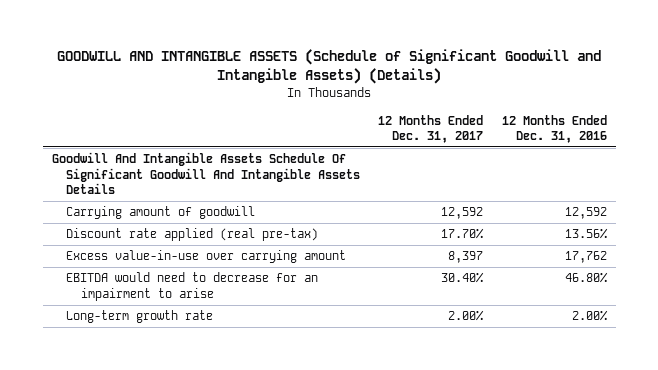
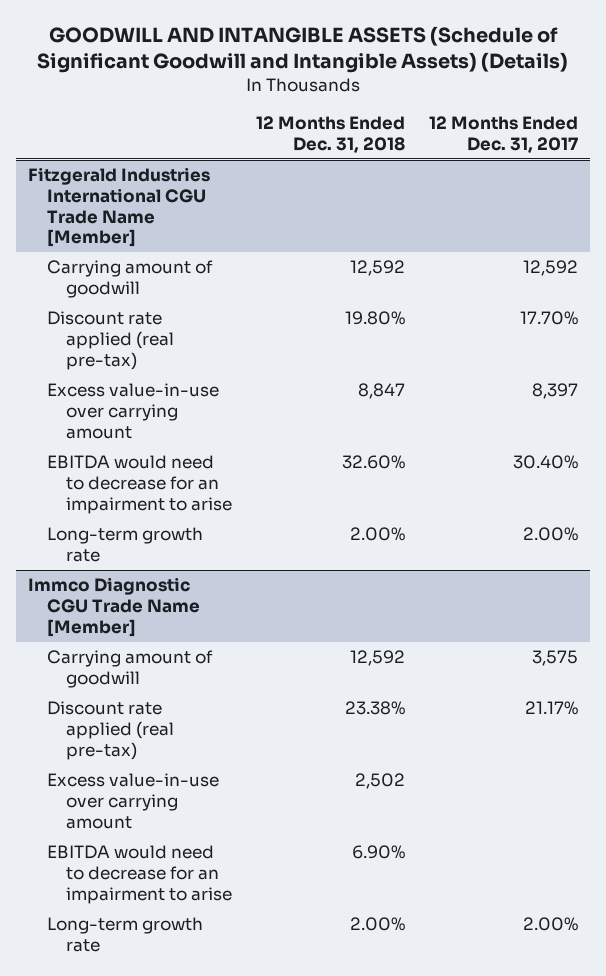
- | 12 Months Ended Dec. 31, 2017 | 12 Months Ended Dec. 31, 2016
+ | 12 Months Ended Dec. 31, 2018 | 12 Months Ended Dec. 31, 2017
- Goodwill And Intangible Assets Schedule Of Significant Goodwill And Intangible Assets Details
+ Fitzgerald Industries International CGU Trade Name [Member]
+ Immco Diagnostic CGU Trade Name [Member]
+ Carrying amount of goodwill | 12,592 | 3,575
+ Discount rate applied (real pre-tax) | 23.38% | 21.17%
+ Excess value-in-use over carrying amount | 2,502 |
+ EBITDA would need to decrease for an impairment to arise | 6.90% |
+ Long-term growth rate | 2.00% | 2.00%

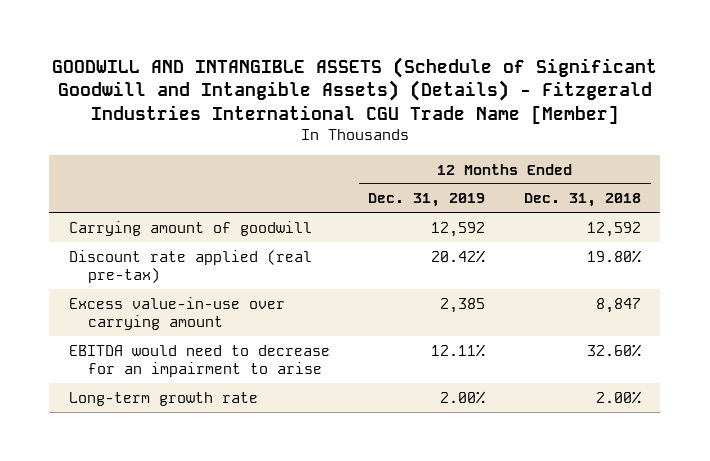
- GOODWILL AND INTANGIBLE ASSETS (Schedule of Significant Goodwill and Intangible Assets) (Details)
+ GOODWILL AND INTANGIBLE ASSETS (Schedule of Significant Goodwill and Intangible Assets) (Details) - Fitzgerald Industries International CGU Trade Name [Member]
- | 12 Months Ended Dec. 31, 2018 | 12 Months Ended Dec. 31, 2017
+ | 12 Months Ended Dec. 31, 2019 | 12 Months Ended Dec. 31, 2018
- Fitzgerald Industries International CGU Trade Name [Member]
- Immco Diagnostic CGU Trade Name [Member]
- Carrying amount of goodwill | 12,592 | 3,575
- Discount rate applied (real pre-tax) | 23.38% | 21.17%
- Excess value-in-use over carrying amount | 2,502 |
- EBITDA would need to decrease for an impairment to arise | 6.90% |
- Long-term growth rate | 2.00% | 2.00%

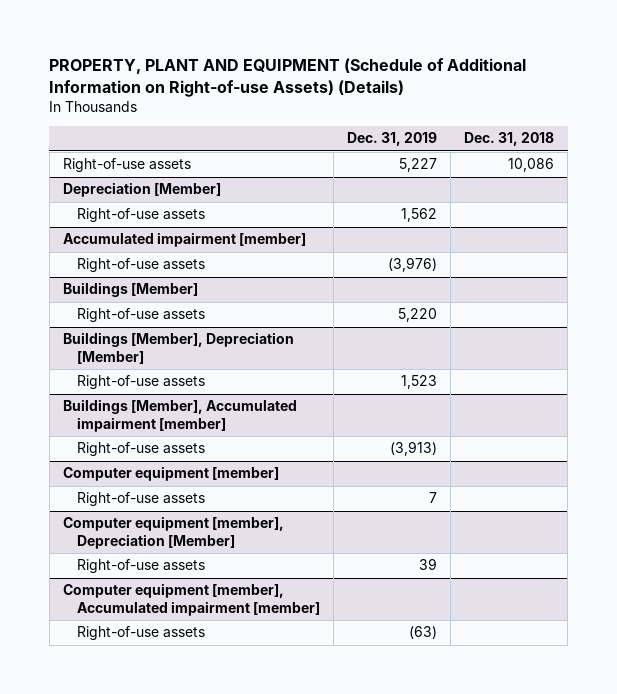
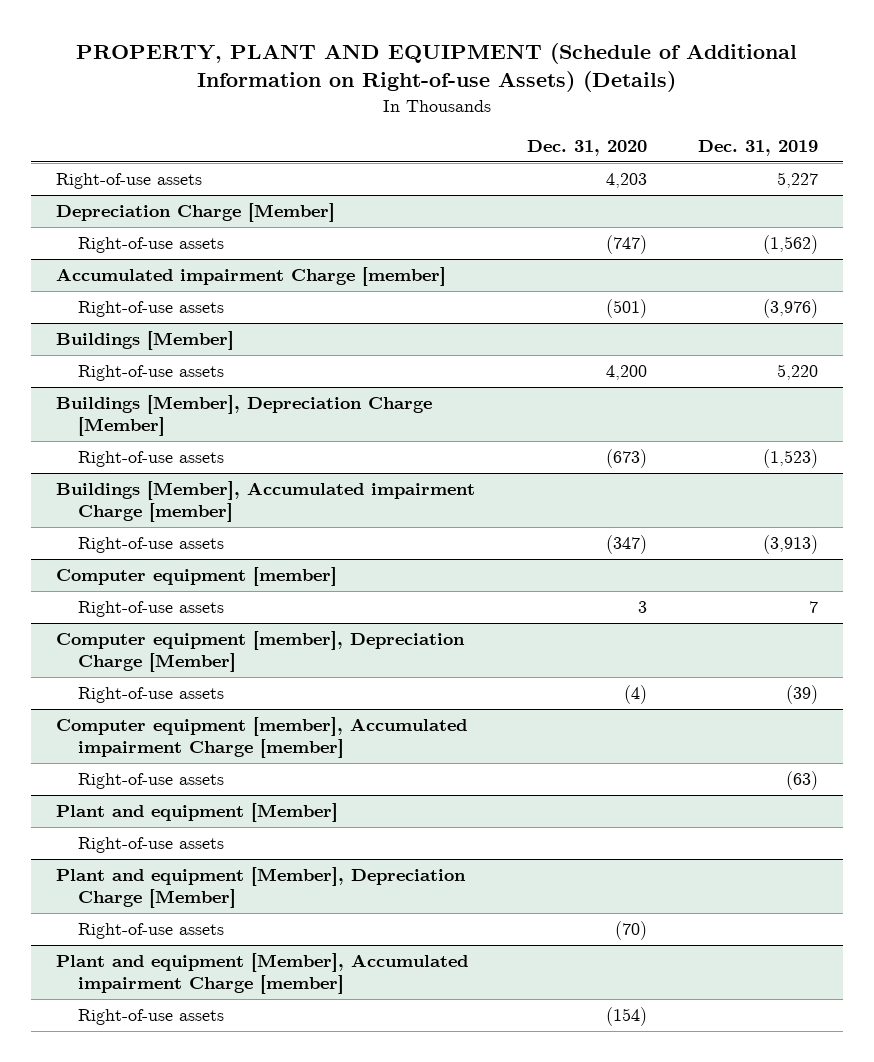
- | Dec. 31, 2019 | Dec. 31, 2018
+ | Dec. 31, 2020 | Dec. 31, 2019
- Depreciation [Member]
- Right-of-use assets | 1,562 |
- Accumulated impairment [member]
+ Depreciation Charge [Member]
+ Right-of-use assets | (747) | (1,562)
+ Accumulated impairment Charge [member]
- Buildings [Member], Depreciation [Member]
- Right-of-use assets | 1,523 |
- Buildings [Member], Accumulated impairment [member]
+ Buildings [Member], Depreciation Charge [Member]
+ Right-of-use assets | (673) | (1,523)
+ Buildings [Member], Accumulated impairment Charge [member]
- Computer equipment [member], Depreciation [Member]
- Right-of-use assets | 39 |
- Computer equipment [member], Accumulated impairment [member]
+ Computer equipment [member], Depreciation Charge [Member]
+ Right-of-use assets | (4) | (39)
+ Computer equipment [member], Accumulated impairment Charge [member]
+ Plant and equipment [Member]
+ Right-of-use assets
+ Plant and equipment [Member], Depreciation Charge [Member]
+ Right-of-use assets | (70) |
+ Plant and equipment [Member], Accumulated impairment Charge [member]
+ Right-of-use assets | (154) |

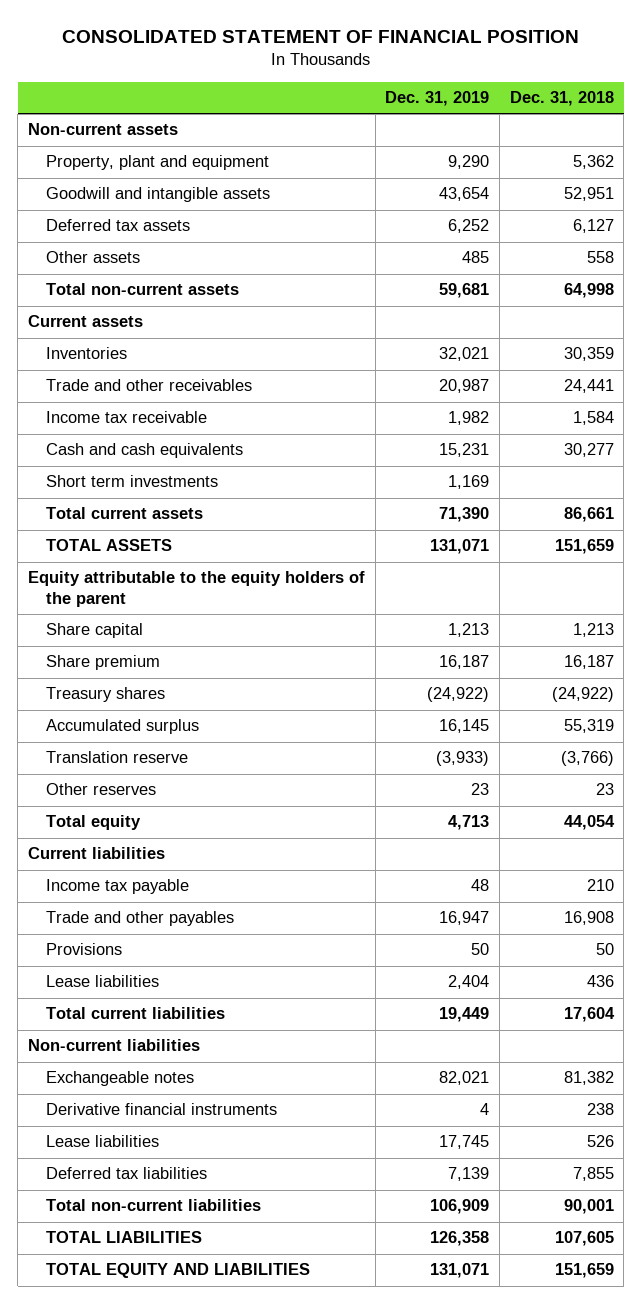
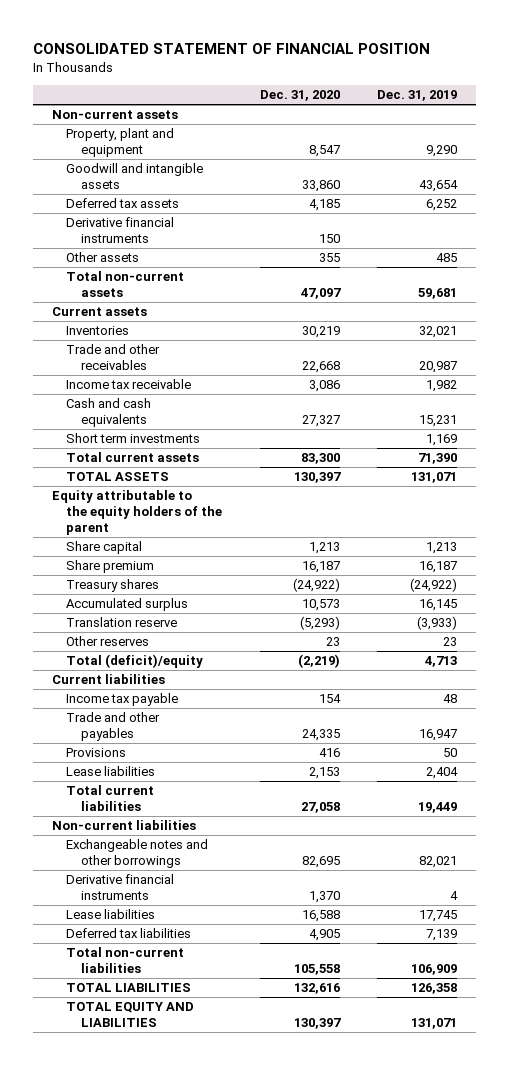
- | Dec. 31, 2019 | Dec. 31, 2018
+ | Dec. 31, 2020 | Dec. 31, 2019
+ Derivative financial instruments | 150 |
- Total equity | 4,713 | 44,054
+ Total (deficit)/equity | (2,219) | 4,713
- Exchangeable notes | 82,021 | 81,382
+ Exchangeable notes and other borrowings | 82,695 | 82,021

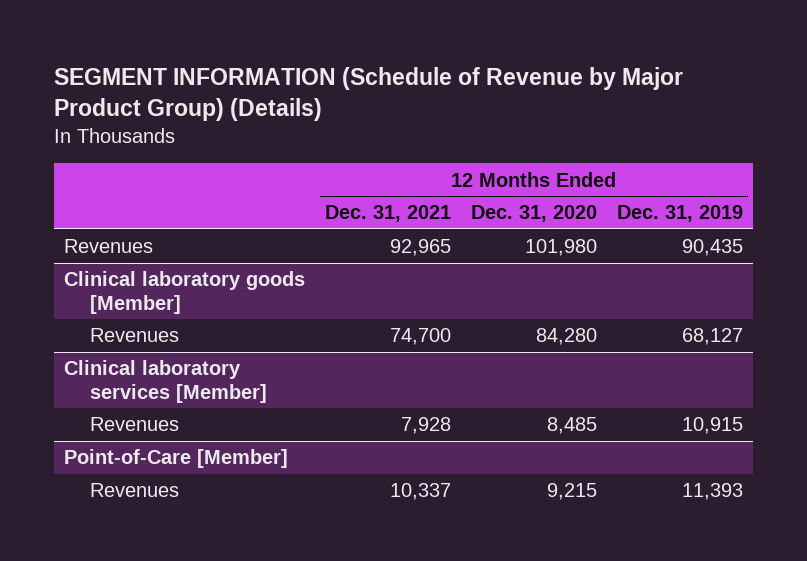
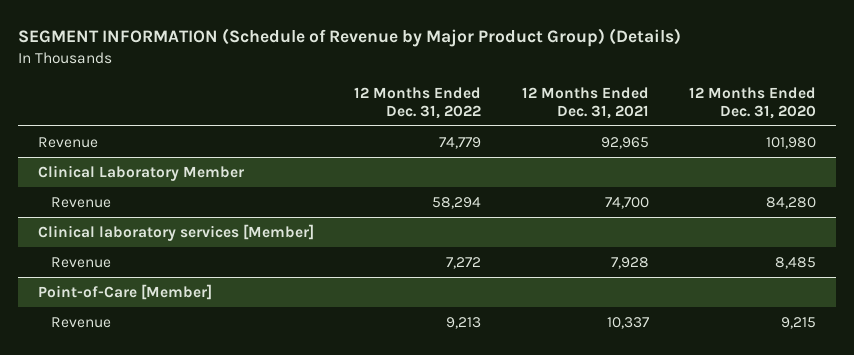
- | 12 Months Ended Dec. 31, 2021 | 12 Months Ended Dec. 31, 2020 | 12 Months Ended Dec. 31, 2019
+ | 12 Months Ended Dec. 31, 2022 | 12 Months Ended Dec. 31, 2021 | 12 Months Ended Dec. 31, 2020
- Revenues | 92,965 | 101,980 | 90,435
- Clinical laboratory goods [Member]
- Revenues | 74,700 | 84,280 | 68,127
+ Revenue | 74,779 | 92,965 | 101,980
+ Clinical Laboratory Member
+ Revenue | 58,294 | 74,700 | 84,280
@ Clinical laboratory services [Member]
- Revenues | 7,928 | 8,485 | 10,915
+ Revenue | 7,272 | 7,928 | 8,485
@ Point-of-Care [Member]
- Revenues | 10,337 | 9,215 | 11,393
+ Revenue | 9,213 | 10,337 | 9,215

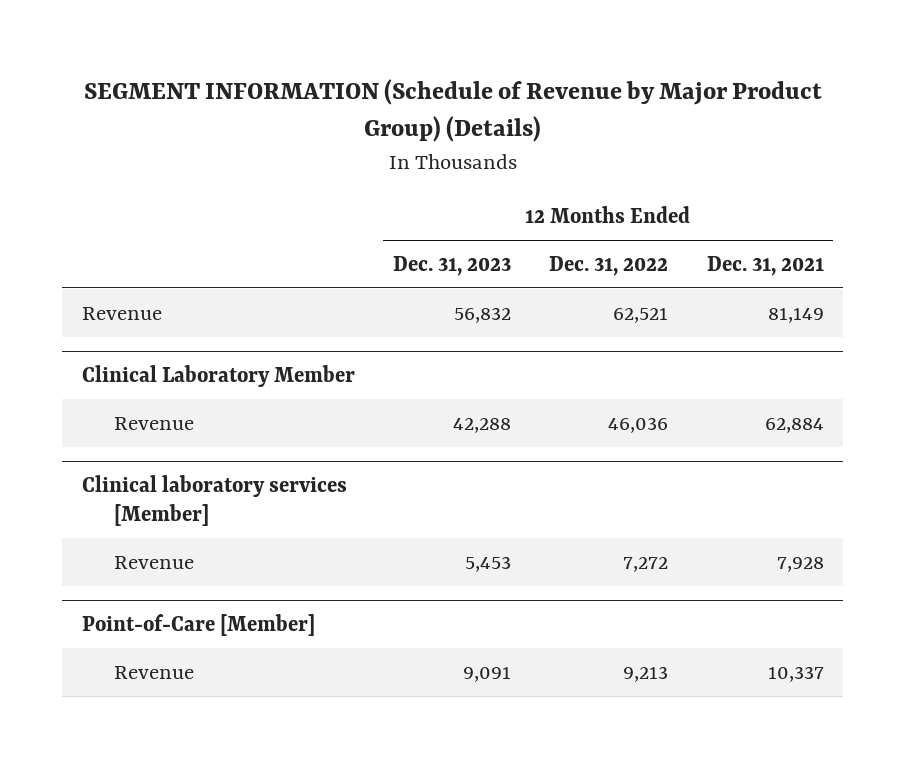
- | 12 Months Ended Dec. 31, 2022 | 12 Months Ended Dec. 31, 2021 | 12 Months Ended Dec. 31, 2020
+ | 12 Months Ended Dec. 31, 2023 | 12 Months Ended Dec. 31, 2022 | 12 Months Ended Dec. 31, 2021
- Revenue | 74,779 | 92,965 | 101,980
+ Revenue | 56,832 | 62,521 | 81,149
@ Clinical Laboratory Member
- Revenue | 58,294 | 74,700 | 84,280
+ Revenue | 42,288 | 46,036 | 62,884

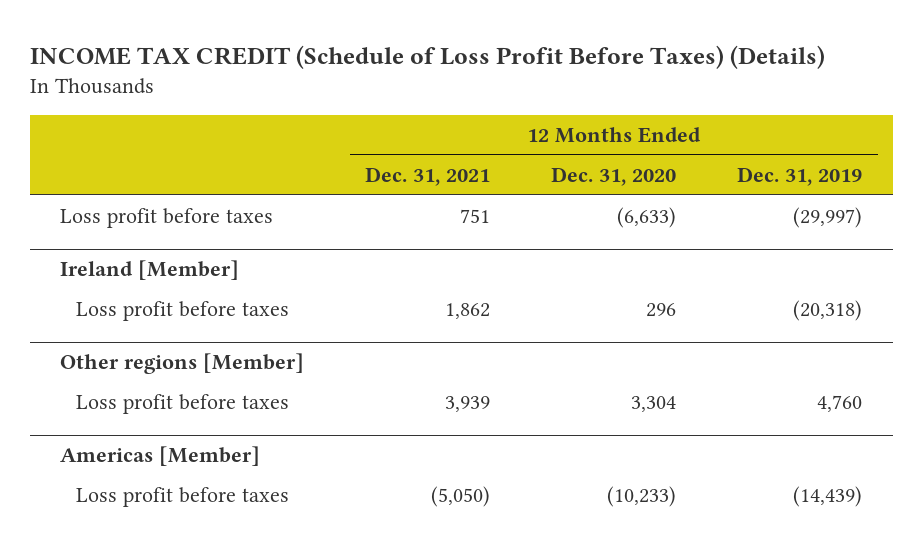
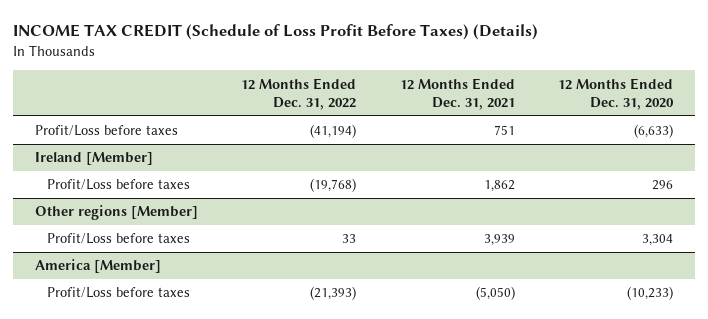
- | 12 Months Ended Dec. 31, 2021 | 12 Months Ended Dec. 31, 2020 | 12 Months Ended Dec. 31, 2019
+ | 12 Months Ended Dec. 31, 2022 | 12 Months Ended Dec. 31, 2021 | 12 Months Ended Dec. 31, 2020
- Loss profit before taxes | 751 | (6,633) | (29,997)
+ Profit/Loss before taxes | (41,194) | 751 | (6,633)
@ Ireland [Member]
- Loss profit before taxes | 1,862 | 296 | (20,318)
+ Profit/Loss before taxes | (19,768) | 1,862 | 296
@ Other regions [Member]
- Loss profit before taxes | 3,939 | 3,304 | 4,760
- Americas [Member]
- Loss profit before taxes | (5,050) | (10,233) | (14,439)
@ Other regions [Member]
+ Profit/Loss before taxes | 33 | 3,939 | 3,304
+ America [Member]
+ Profit/Loss before taxes | (21,393) | (5,050) | (10,233)

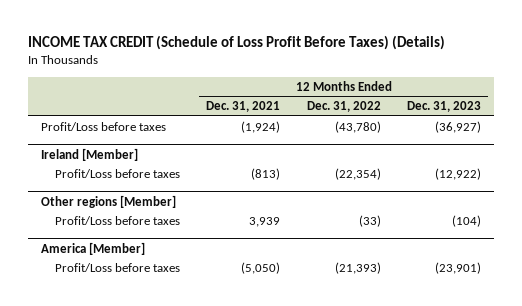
- | 12 Months Ended Dec. 31, 2022 | 12 Months Ended Dec. 31, 2021 | 12 Months Ended Dec. 31, 2020
+ | 12 Months Ended Dec. 31, 2021 | 12 Months Ended Dec. 31, 2022 | 12 Months Ended Dec. 31, 2023
- Profit/Loss before taxes | (41,194) | 751 | (6,633)
+ Profit/Loss before taxes | (1,924) | (43,780) | (36,927)
@ Ireland [Member]
- Profit/Loss before taxes | (19,768) | 1,862 | 296
+ Profit/Loss before taxes | (813) | (22,354) | (12,922)
@ Other regions [Member]
- Profit/Loss before taxes | 33 | 3,939 | 3,304
+ Profit/Loss before taxes | 3,939 | (33) | (104)

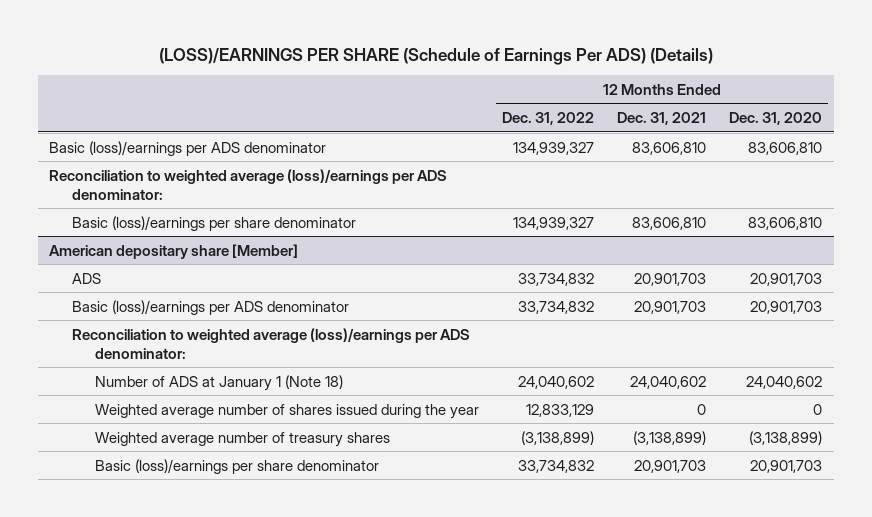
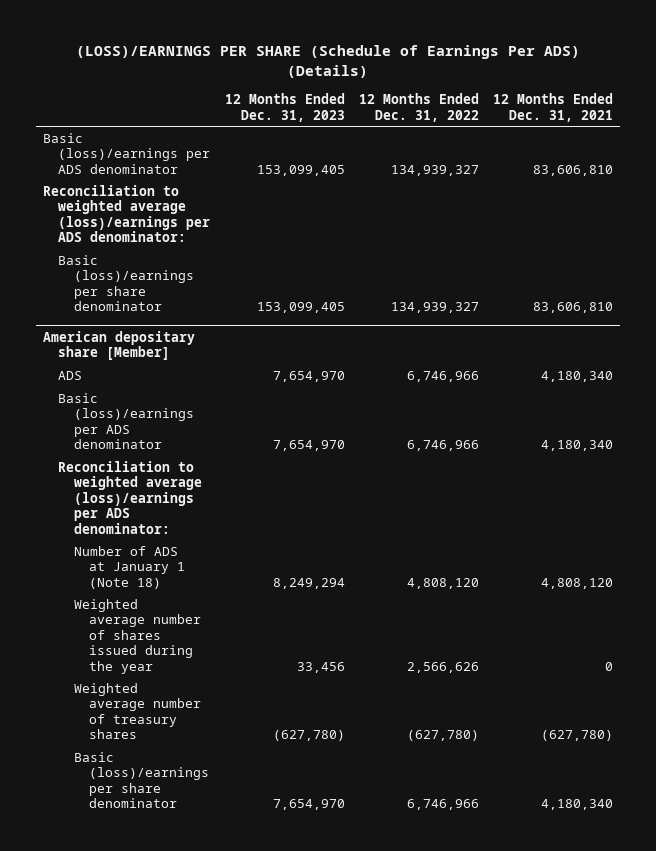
- | 12 Months Ended Dec. 31, 2022 | 12 Months Ended Dec. 31, 2021 | 12 Months Ended Dec. 31, 2020
+ | 12 Months Ended Dec. 31, 2023 | 12 Months Ended Dec. 31, 2022 | 12 Months Ended Dec. 31, 2021
@ American depositary share [Member]
- ADS | 33,734,832 | 20,901,703 | 20,901,703
- Basic (loss)/earnings per ADS denominator | 33,734,832 | 20,901,703 | 20,901,703
+ ADS | 7,654,970 | 6,746,966 | 4,180,340
+ Basic (loss)/earnings per ADS denominator | 7,654,970 | 6,746,966 | 4,180,340
- Number of ADS at January 1 (Note 18) | 24,040,602 | 24,040,602 | 24,040,602
- Weighted average number of shares issued during the year | 12,833,129 | 0 | 0
- Weighted average number of treasury shares | (3,138,899) | (3,138,899) | (3,138,899)
- Basic (loss)/earnings per share denominator | 33,734,832 | 20,901,703 | 20,901,703
+ Number of ADS at January 1 (Note 18) | 8,249,294 | 4,808,120 | 4,808,120
+ Weighted average number of shares issued during the year | 33,456 | 2,566,626 | 0
+ Weighted average number of treasury shares | (627,780) | (627,780) | (627,780)
+ Basic (loss)/earnings per share denominator | 7,654,970 | 6,746,966 | 4,180,340

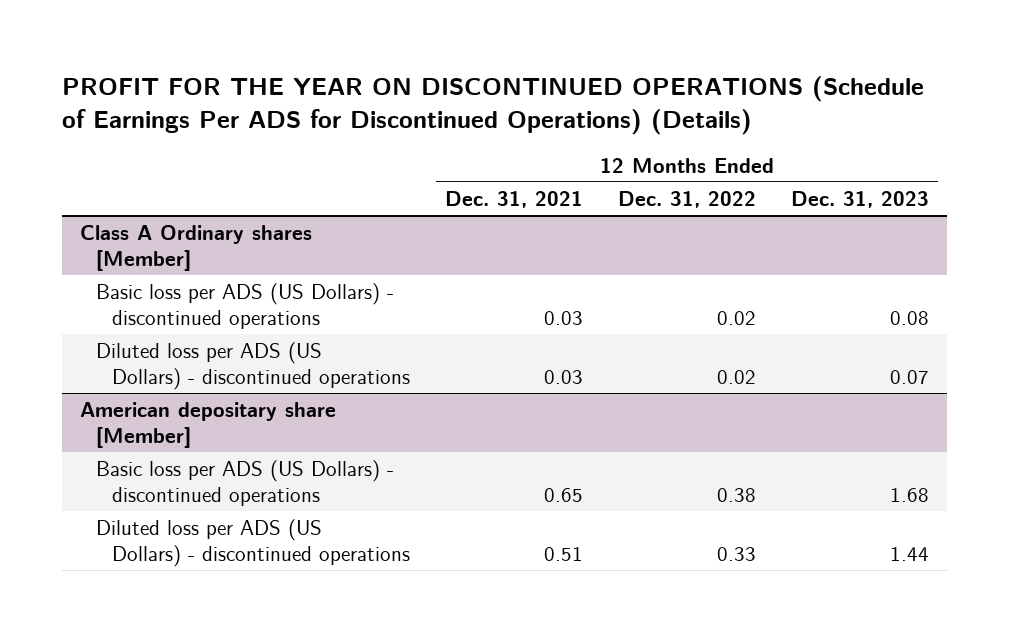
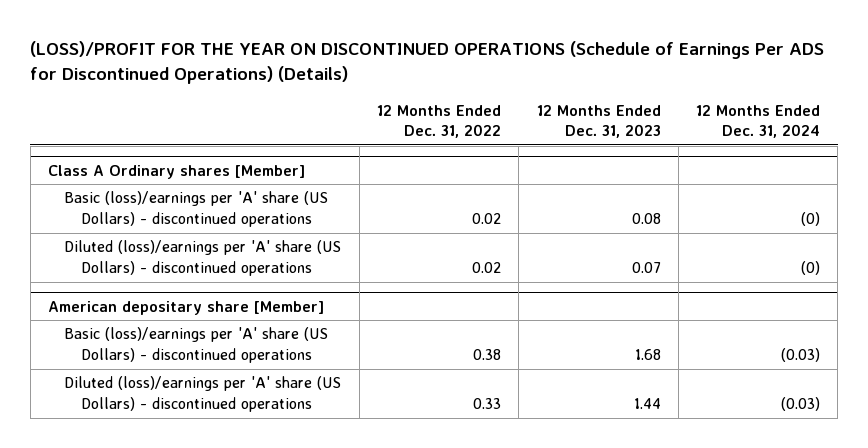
- PROFIT FOR THE YEAR ON DISCONTINUED OPERATIONS (Schedule of Earnings Per ADS for Discontinued Operations) (Details)
+ (LOSS)/PROFIT FOR THE YEAR ON DISCONTINUED OPERATIONS (Schedule of Earnings Per ADS for Discontinued Operations) (Details)
- | 12 Months Ended Dec. 31, 2021 | 12 Months Ended Dec. 31, 2022 | 12 Months Ended Dec. 31, 2023
+ | 12 Months Ended Dec. 31, 2022 | 12 Months Ended Dec. 31, 2023 | 12 Months Ended Dec. 31, 2024
@ Class A Ordinary shares [Member]
- Basic loss per ADS (US Dollars) - discontinued operations | 0.03 | 0.02 | 0.08
- Diluted loss per ADS (US Dollars) - discontinued operations | 0.03 | 0.02 | 0.07
+ Basic (loss)/earnings per 'A' share (US Dollars) - discontinued operations | 0.02 | 0.08 | (0)
+ Diluted (loss)/earnings per 'A' share (US Dollars) - discontinued operations | 0.02 | 0.07 | (0)
@ American depositary share [Member]
- Basic loss per ADS (US Dollars) - discontinued operations | 0.65 | 0.38 | 1.68
- Diluted loss per ADS (US Dollars) - discontinued operations | 0.51 | 0.33 | 1.44
+ Basic (loss)/earnings per 'A' share (US Dollars) - discontinued operations | 0.38 | 1.68 | (0.03)
+ Diluted (loss)/earnings per 'A' share (US Dollars) - discontinued operations | 0.33 | 1.44 | (0.03)

